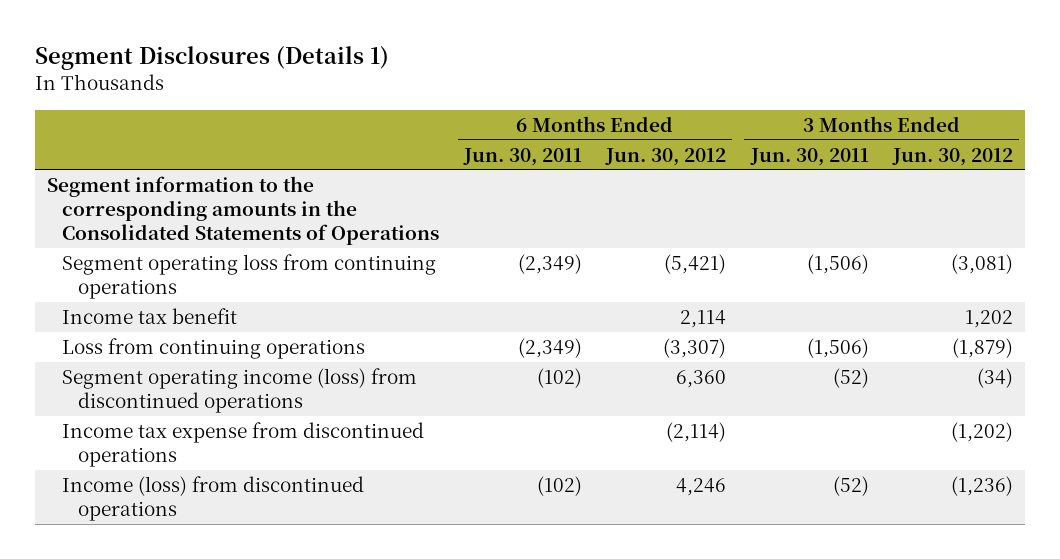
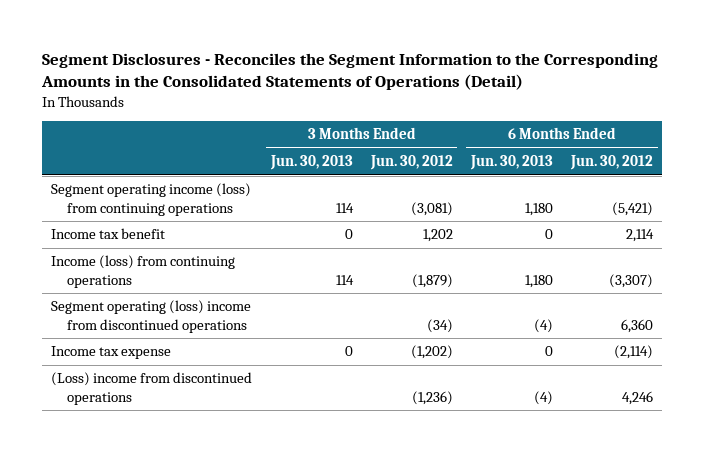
- Segment Disclosures (Details 1)
+ Segment Disclosures - Reconciles the Segment Information to the Corresponding Amounts in the Consolidated Statements of Operations (Detail)
- | 6 Months Ended Jun. 30, 2011 | 6 Months Ended Jun. 30, 2012 | 3 Months Ended Jun. 30, 2011 | 3 Months Ended Jun. 30, 2012
+ | 3 Months Ended Jun. 30, 2013 | 3 Months Ended Jun. 30, 2012 | 6 Months Ended Jun. 30, 2013 | 6 Months Ended Jun. 30, 2012
- Segment information to the corresponding amounts in the Consolidated Statements of Operations
- Segment operating loss from continuing operations | (2,349) | (5,421) | (1,506) | (3,081)
+ Segment operating income (loss) from continuing operations | 114 | (3,081) | 1,180 | (5,421)
- Loss from continuing operations | (2,349) | (3,307) | (1,506) | (1,879)
- Segment operating income (loss) from discontinued operations | (102) | 6,360 | (52) | (34)
- Income tax expense from discontinued operations | | (2,114) | | (1,202)
- Income (loss) from discontinued operations | (102) | 4,246 | (52) | (1,236)
+ Income (loss) from continuing operations | 114 | (1,879) | 1,180 | (3,307)
+ Segment operating (loss) income from discontinued operations | | (34) | (4) | 6,360
+ Income tax expense | 0 | (1,202) | 0 | (2,114)
+ (Loss) income from discontinued operations | | (1,236) | (4) | 4,246

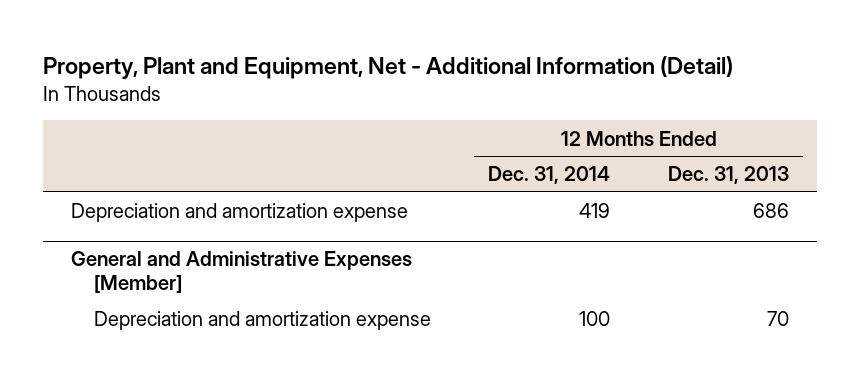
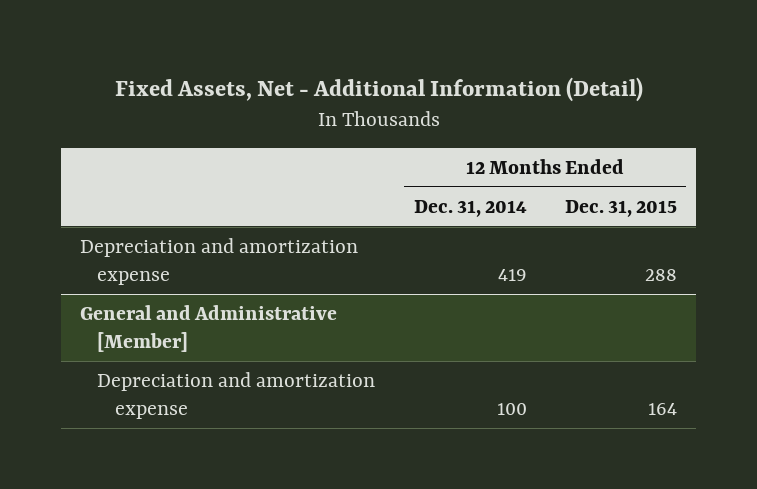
- Property, Plant and Equipment, Net - Additional Information (Detail)
+ Fixed Assets, Net - Additional Information (Detail)
- | 12 Months Ended Dec. 31, 2014 | 12 Months Ended Dec. 31, 2013
+ | 12 Months Ended Dec. 31, 2014 | 12 Months Ended Dec. 31, 2015
- General and Administrative Expenses [Member]
+ General and Administrative [Member]

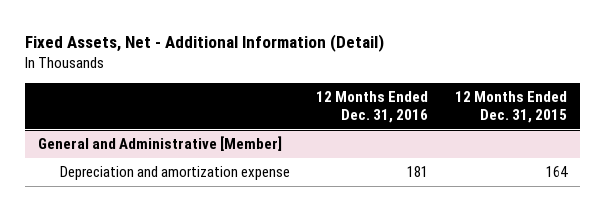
- | 12 Months Ended Dec. 31, 2014 | 12 Months Ended Dec. 31, 2015
+ | 12 Months Ended Dec. 31, 2016 | 12 Months Ended Dec. 31, 2015
- Depreciation and amortization expense | 419 | 288

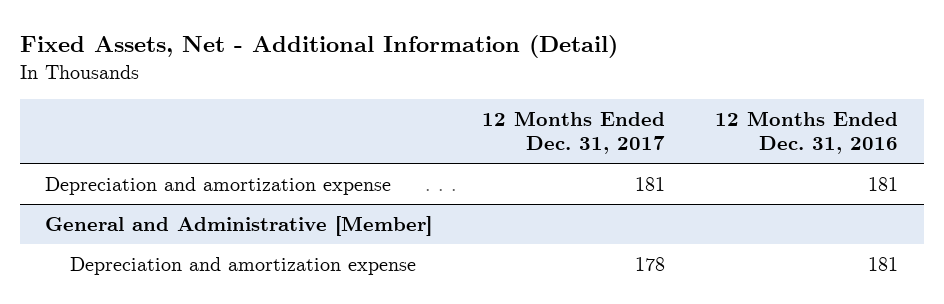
- | 12 Months Ended Dec. 31, 2016 | 12 Months Ended Dec. 31, 2015
+ | 12 Months Ended Dec. 31, 2017 | 12 Months Ended Dec. 31, 2016
+ Depreciation and amortization expense | 181 | 181

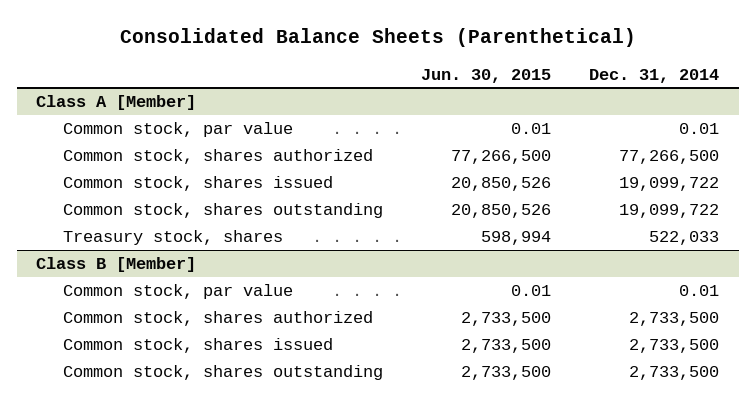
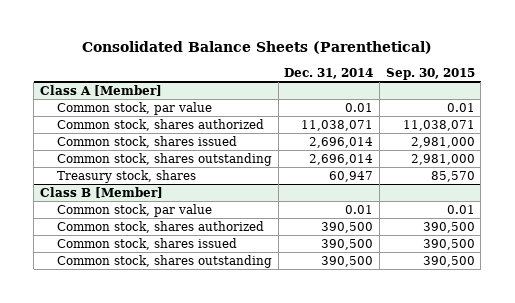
- | Jun. 30, 2015 | Dec. 31, 2014
+ | Dec. 31, 2014 | Sep. 30, 2015
@ Class A [Member]
- Common stock, shares authorized | 77,266,500 | 77,266,500
- Common stock, shares issued | 20,850,526 | 19,099,722
- Common stock, shares outstanding | 20,850,526 | 19,099,722
- Treasury stock, shares | 598,994 | 522,033
+ Common stock, shares authorized | 11,038,071 | 11,038,071
+ Common stock, shares issued | 2,696,014 | 2,981,000
+ Common stock, shares outstanding | 2,696,014 | 2,981,000
+ Treasury stock, shares | 60,947 | 85,570
@ Class B [Member]
- Common stock, shares authorized | 2,733,500 | 2,733,500
- Common stock, shares issued | 2,733,500 | 2,733,500
- Common stock, shares outstanding | 2,733,500 | 2,733,500
+ Common stock, shares authorized | 390,500 | 390,500
+ Common stock, shares issued | 390,500 | 390,500
+ Common stock, shares outstanding | 390,500 | 390,500

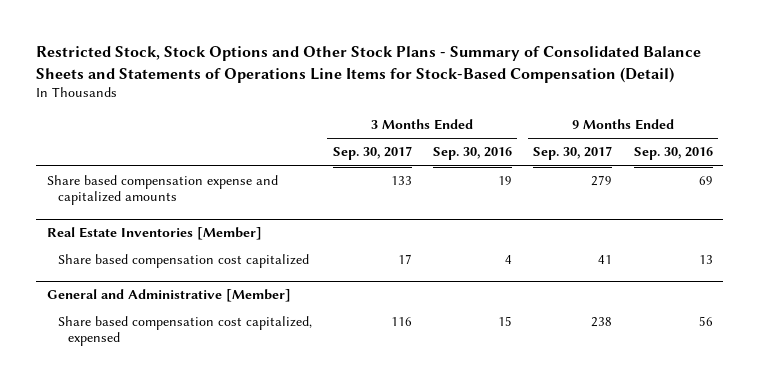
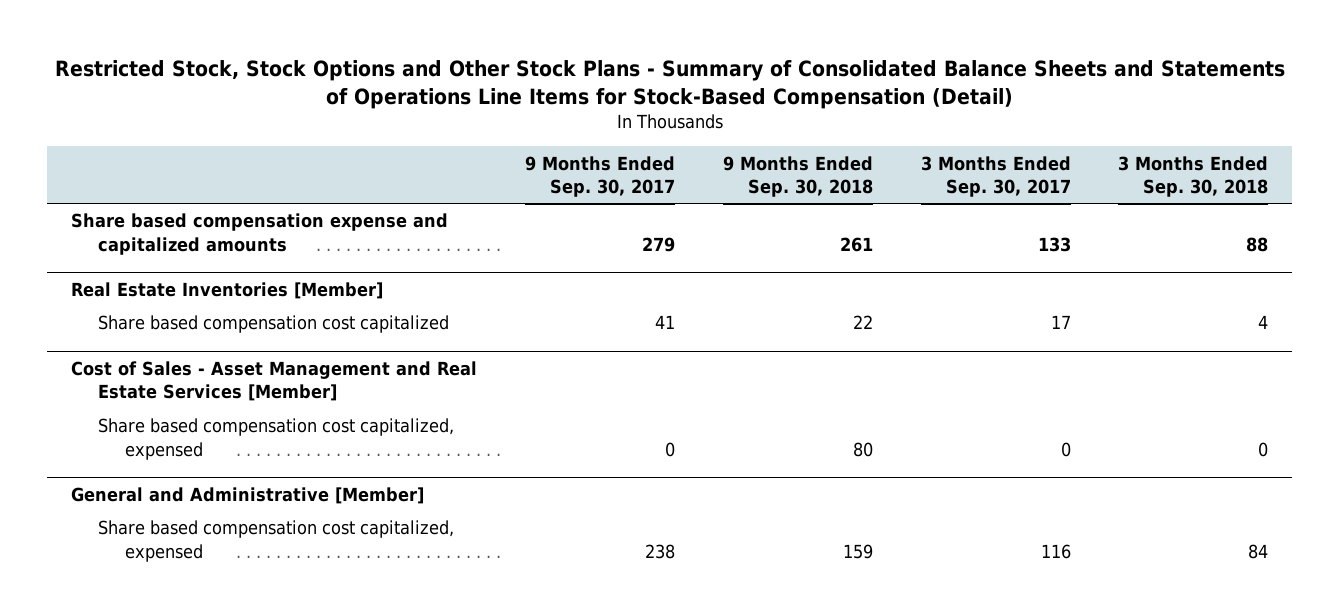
- | 3 Months Ended Sep. 30, 2017 | 3 Months Ended Sep. 30, 2016 | 9 Months Ended Sep. 30, 2017 | 9 Months Ended Sep. 30, 2016
+ | 9 Months Ended Sep. 30, 2017 | 9 Months Ended Sep. 30, 2018 | 3 Months Ended Sep. 30, 2017 | 3 Months Ended Sep. 30, 2018
+ Cost of Sales - Asset Management and Real Estate Services [Member]
+ Share based compensation cost capitalized, expensed | 0 | 80 | 0 | 0

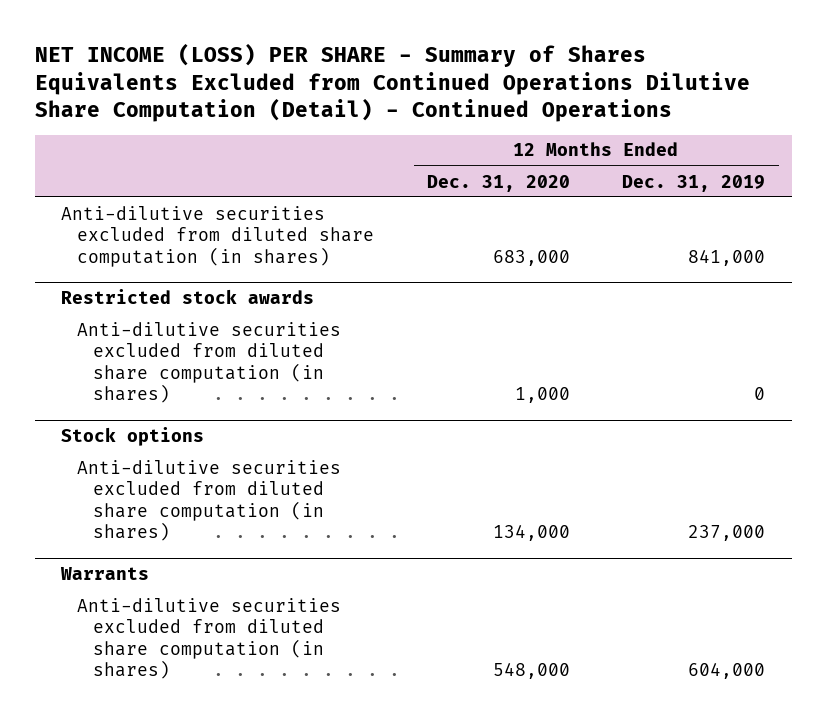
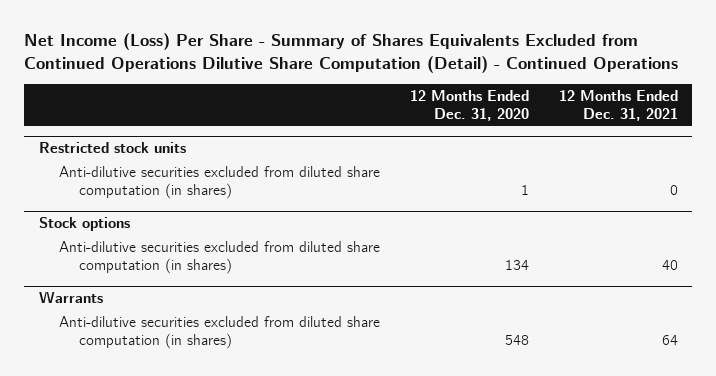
- NET INCOME (LOSS) PER SHARE - Summary of Shares Equivalents Excluded from Continued Operations Dilutive Share Computation (Detail) - Continued Operations
+ Net Income (Loss) Per Share - Summary of Shares Equivalents Excluded from Continued Operations Dilutive Share Computation (Detail) - Continued Operations
- | 12 Months Ended Dec. 31, 2020 | 12 Months Ended Dec. 31, 2019
+ | 12 Months Ended Dec. 31, 2020 | 12 Months Ended Dec. 31, 2021
- Anti-dilutive securities excluded from diluted share computation (in shares) | 683,000 | 841,000
- Restricted stock awards
- Anti-dilutive securities excluded from diluted share computation (in shares) | 1,000 | 0
+ Restricted stock units
+ Anti-dilutive securities excluded from diluted share computation (in shares) | 1 | 0
@ Stock options
- Anti-dilutive securities excluded from diluted share computation (in shares) | 134,000 | 237,000
+ Anti-dilutive securities excluded from diluted share computation (in shares) | 134 | 40
@ Warrants
- Anti-dilutive securities excluded from diluted share computation (in shares) | 548,000 | 604,000
+ Anti-dilutive securities excluded from diluted share computation (in shares) | 548 | 64

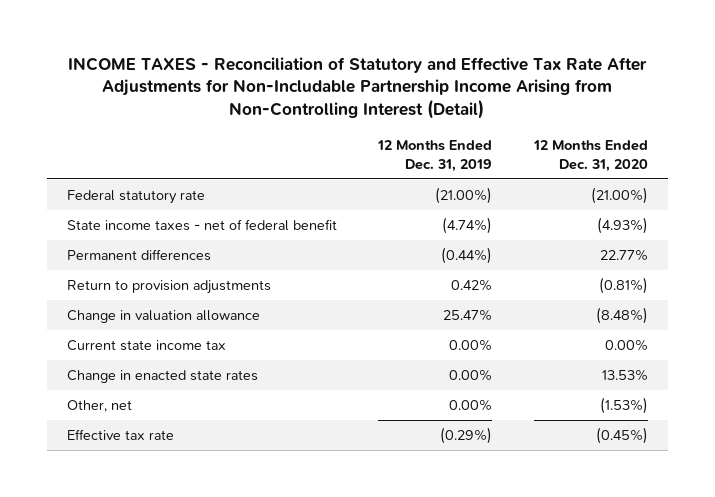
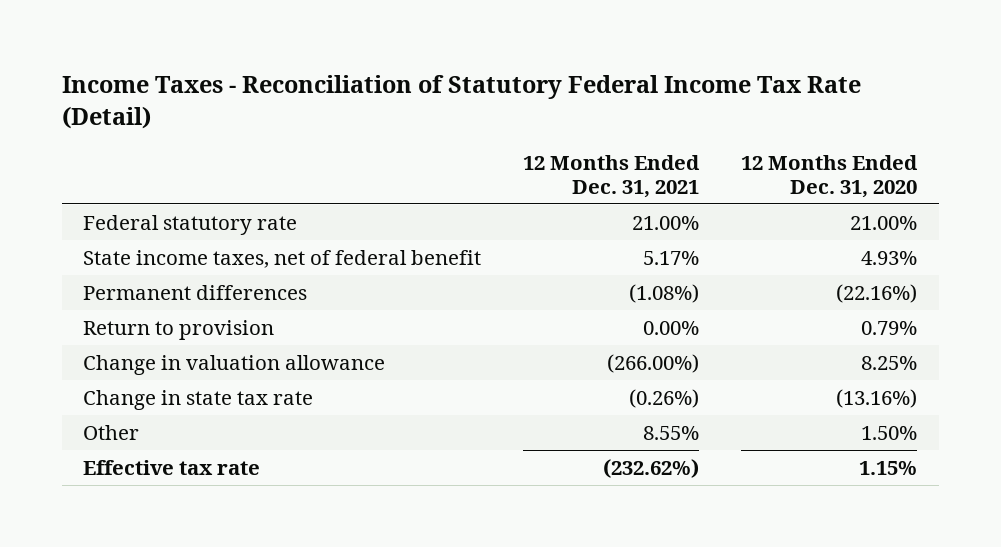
- INCOME TAXES - Reconciliation of Statutory and Effective Tax Rate After Adjustments for Non-Includable Partnership Income Arising from Non-Controlling Interest (Detail)
+ Income Taxes - Reconciliation of Statutory Federal Income Tax Rate (Detail)
- | 12 Months Ended Dec. 31, 2019 | 12 Months Ended Dec. 31, 2020
+ | 12 Months Ended Dec. 31, 2021 | 12 Months Ended Dec. 31, 2020
- Federal statutory rate | (21.00%) | (21.00%)
- State income taxes - net of federal benefit | (4.74%) | (4.93%)
- Permanent differences | (0.44%) | 22.77%
- Return to provision adjustments | 0.42% | (0.81%)
- Change in valuation allowance | 25.47% | (8.48%)
- Current state income tax | 0.00% | 0.00%
- Change in enacted state rates | 0.00% | 13.53%
- Other, net | 0.00% | (1.53%)
- Effective tax rate | (0.29%) | (0.45%)
+ Federal statutory rate | 21.00% | 21.00%
+ State income taxes, net of federal benefit | 5.17% | 4.93%
+ Permanent differences | (1.08%) | (22.16%)
+ Return to provision | 0.00% | 0.79%
+ Change in valuation allowance | (266.00%) | 8.25%
+ Change in state tax rate | (0.26%) | (13.16%)
+ Other | 8.55% | 1.50%
+ Effective tax rate | (232.62%) | 1.15%

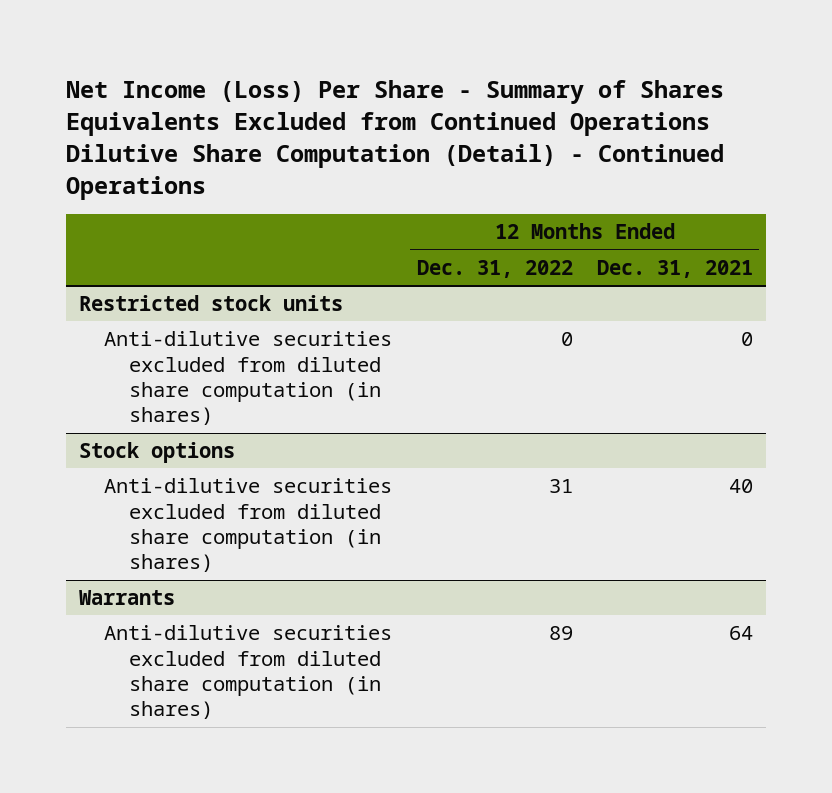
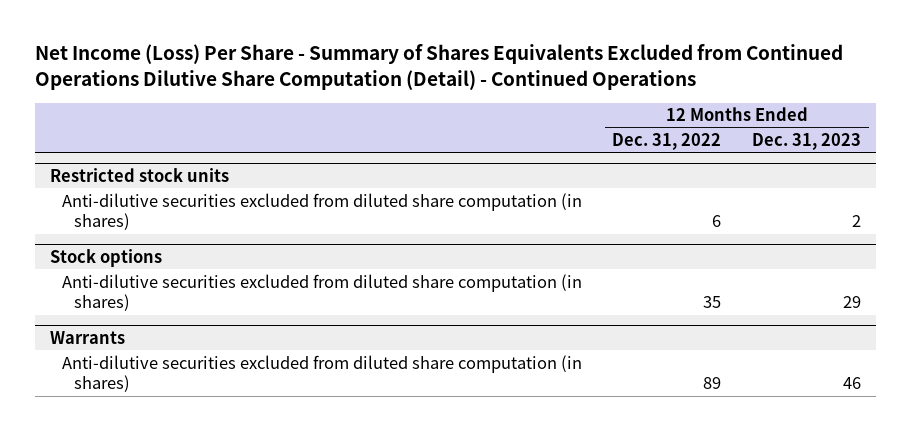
- | 12 Months Ended Dec. 31, 2022 | 12 Months Ended Dec. 31, 2021
+ | 12 Months Ended Dec. 31, 2022 | 12 Months Ended Dec. 31, 2023
@ Restricted stock units
- Anti-dilutive securities excluded from diluted share computation (in shares) | 0 | 0
+ Anti-dilutive securities excluded from diluted share computation (in shares) | 6 | 2
@ Stock options
- Anti-dilutive securities excluded from diluted share computation (in shares) | 31 | 40
+ Anti-dilutive securities excluded from diluted share computation (in shares) | 35 | 29

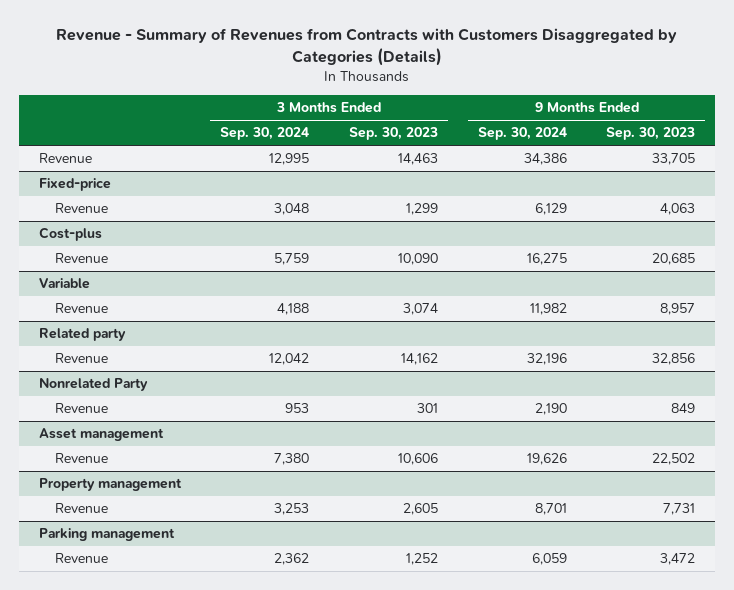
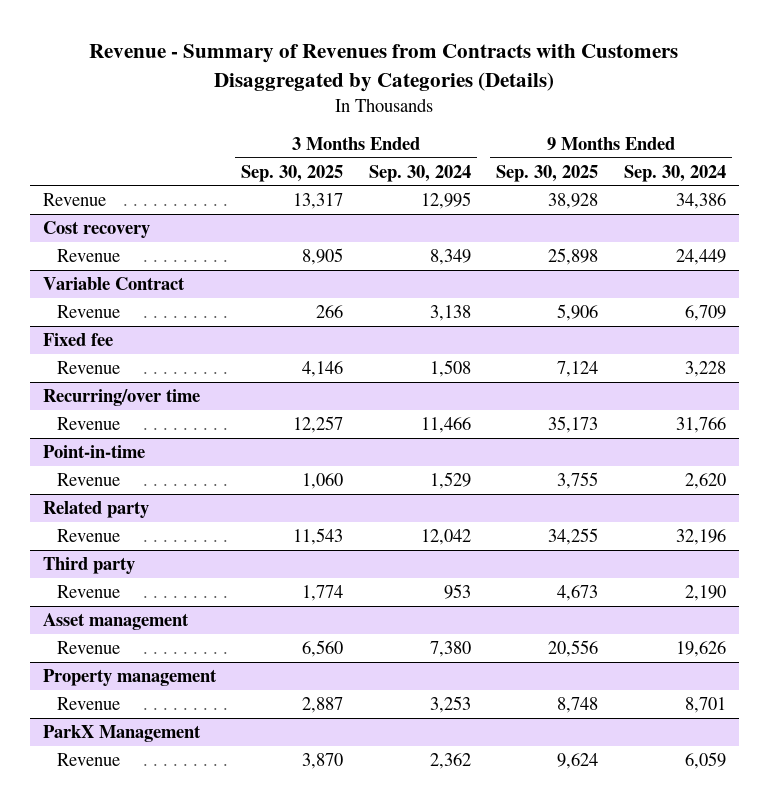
- | 3 Months Ended Sep. 30, 2024 | 3 Months Ended Sep. 30, 2023 | 9 Months Ended Sep. 30, 2024 | 9 Months Ended Sep. 30, 2023
+ | 3 Months Ended Sep. 30, 2025 | 3 Months Ended Sep. 30, 2024 | 9 Months Ended Sep. 30, 2025 | 9 Months Ended Sep. 30, 2024
- Fixed-price
- Revenue | 3,048 | 1,299 | 6,129 | 4,063
- Cost-plus
- Revenue | 5,759 | 10,090 | 16,275 | 20,685
- Variable
- Revenue | 4,188 | 3,074 | 11,982 | 8,957
+ Cost recovery
+ Revenue | 8,905 | 8,349 | 25,898 | 24,449
+ Variable Contract
+ Revenue | 266 | 3,138 | 5,906 | 6,709
+ Fixed fee
+ Revenue | 4,146 | 1,508 | 7,124 | 3,228
+ Recurring/over time
+ Revenue | 12,257 | 11,466 | 35,173 | 31,766
+ Point-in-time
+ Revenue | 1,060 | 1,529 | 3,755 | 2,620
- Nonrelated Party
+ Third party
- Parking management
+ ParkX Management

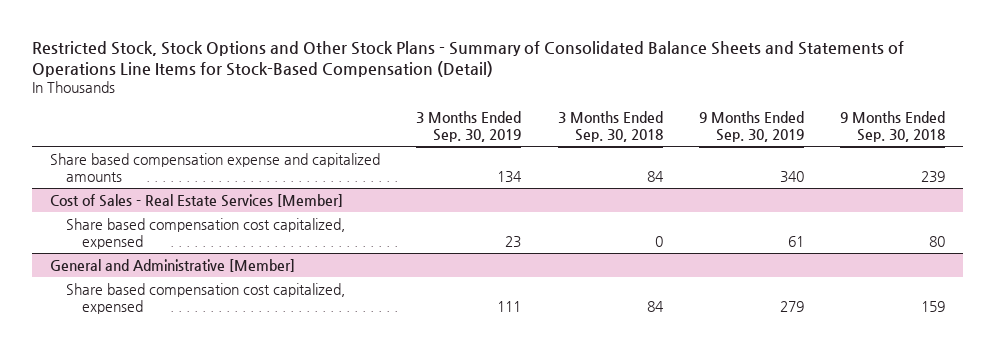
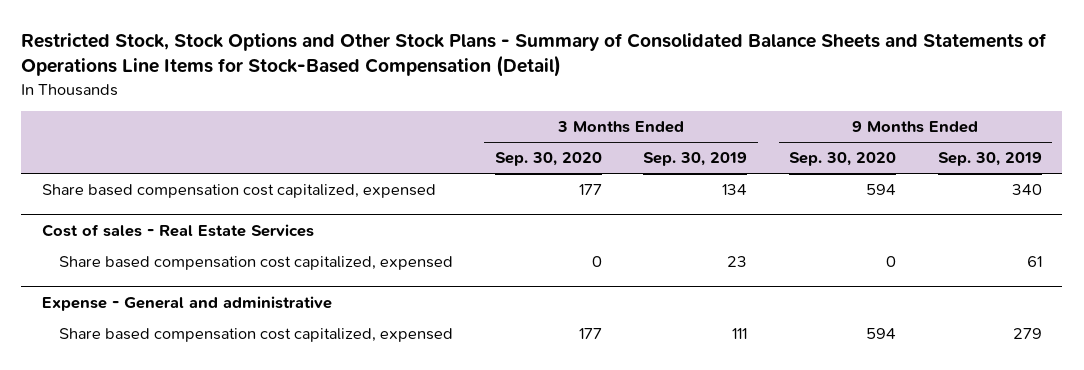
- | 3 Months Ended Sep. 30, 2019 | 3 Months Ended Sep. 30, 2018 | 9 Months Ended Sep. 30, 2019 | 9 Months Ended Sep. 30, 2018
+ | 3 Months Ended Sep. 30, 2020 | 3 Months Ended Sep. 30, 2019 | 9 Months Ended Sep. 30, 2020 | 9 Months Ended Sep. 30, 2019
- Share based compensation expense and capitalized amounts | 134 | 84 | 340 | 239
- Cost of Sales - Real Estate Services [Member]
+ Share based compensation cost capitalized, expensed | 177 | 134 | 594 | 340
+ Cost of sales - Real Estate Services
- General and Administrative [Member]
+ Expense - General and administrative

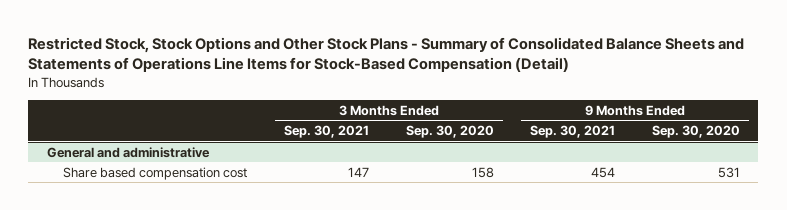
- | 3 Months Ended Sep. 30, 2020 | 3 Months Ended Sep. 30, 2019 | 9 Months Ended Sep. 30, 2020 | 9 Months Ended Sep. 30, 2019
+ | 3 Months Ended Sep. 30, 2021 | 3 Months Ended Sep. 30, 2020 | 9 Months Ended Sep. 30, 2021 | 9 Months Ended Sep. 30, 2020
- Share based compensation cost capitalized, expensed | 177 | 134 | 594 | 340
- Cost of sales - Real Estate Services
- Share based compensation cost capitalized, expensed | 0 | 23 | 0 | 61
- Expense - General and administrative
- Share based compensation cost capitalized, expensed | 177 | 111 | 594 | 279
+ General and administrative
+ Share based compensation cost | 147 | 158 | 454 | 531

